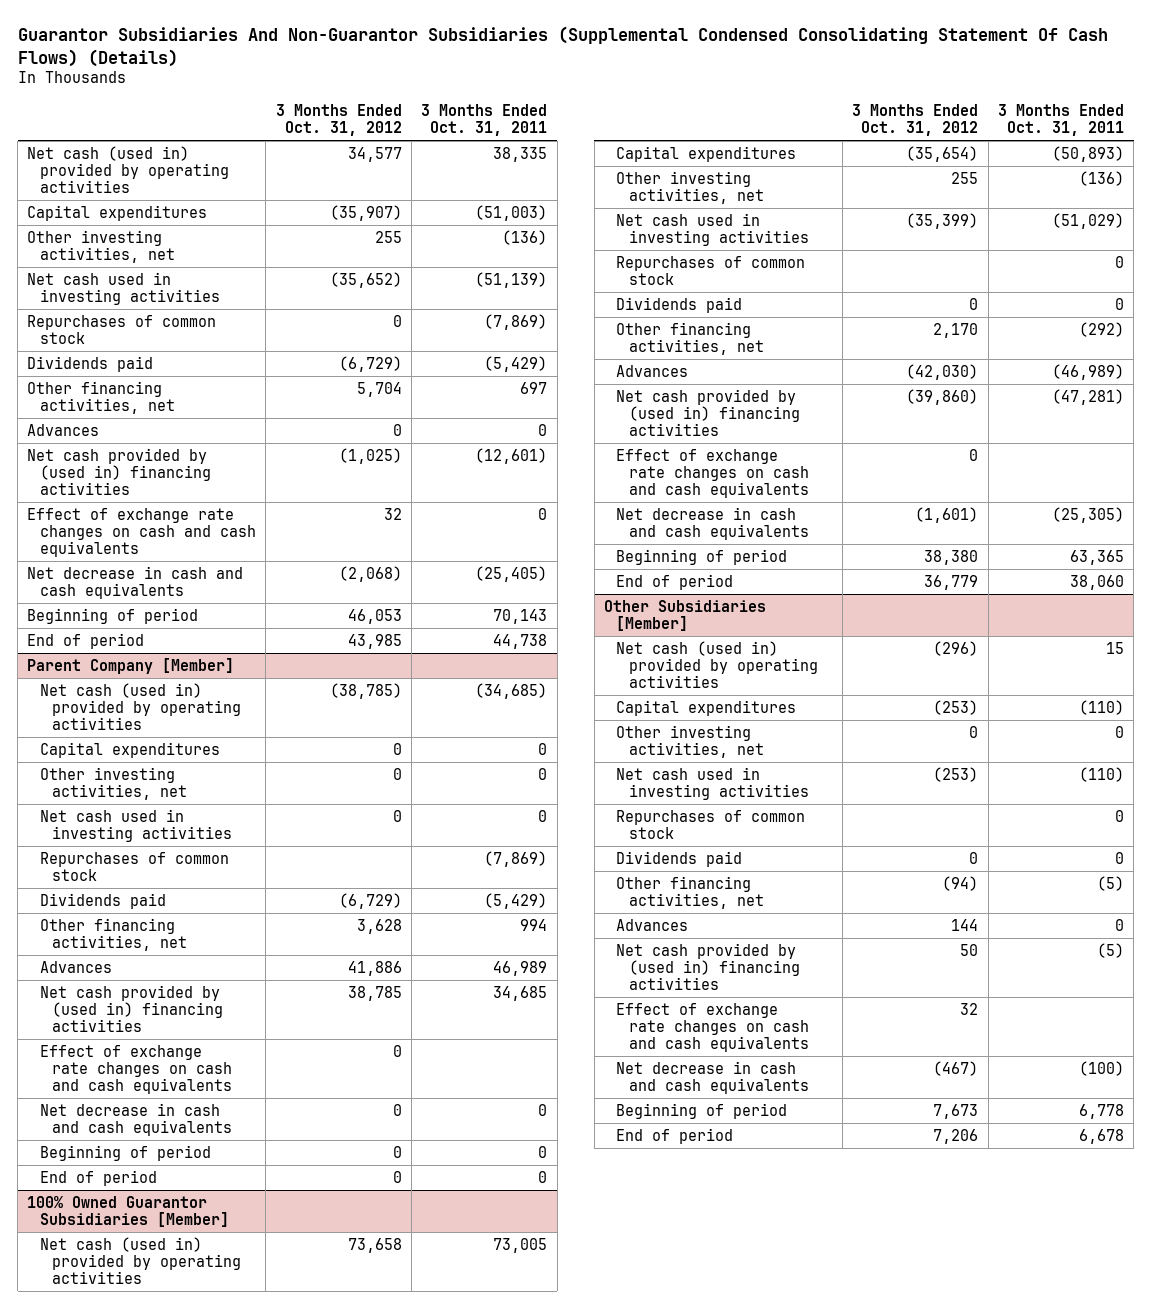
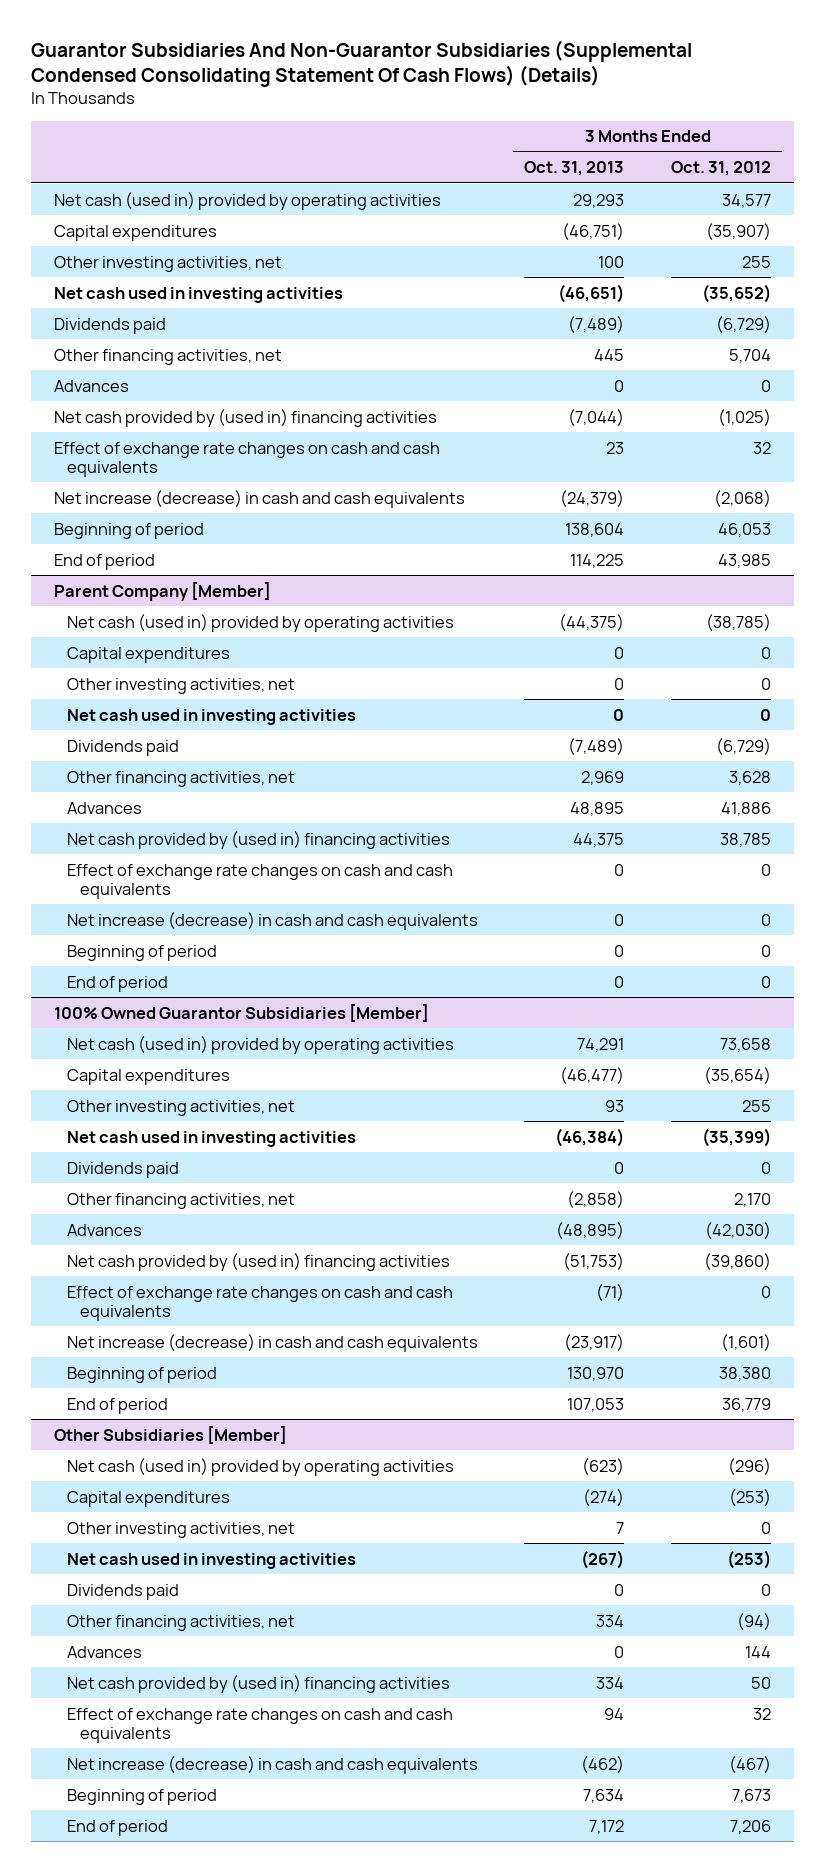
- | 3 Months Ended Oct. 31, 2012 | 3 Months Ended Oct. 31, 2011
+ | 3 Months Ended Oct. 31, 2013 | 3 Months Ended Oct. 31, 2012
- Repurchases of common stock | 0 | (7,869)
- Net decrease in cash and cash equivalents | (2,068) | (25,405)
+ Net increase (decrease) in cash and cash equivalents | (24,379) | (2,068)
@ Parent Company [Member]
- Repurchases of common stock | | (7,869)
- Net decrease in cash and cash equivalents | 0 | 0
+ Net increase (decrease) in cash and cash equivalents | 0 | 0
@ 100% Owned Guarantor Subsidiaries [Member]
- Repurchases of common stock | | 0
- Net decrease in cash and cash equivalents | (1,601) | (25,305)
+ Net increase (decrease) in cash and cash equivalents | (23,917) | (1,601)
@ Other Subsidiaries [Member]
- Repurchases of common stock | | 0
- Net decrease in cash and cash equivalents | (467) | (100)
+ Net increase (decrease) in cash and cash equivalents | (462) | (467)

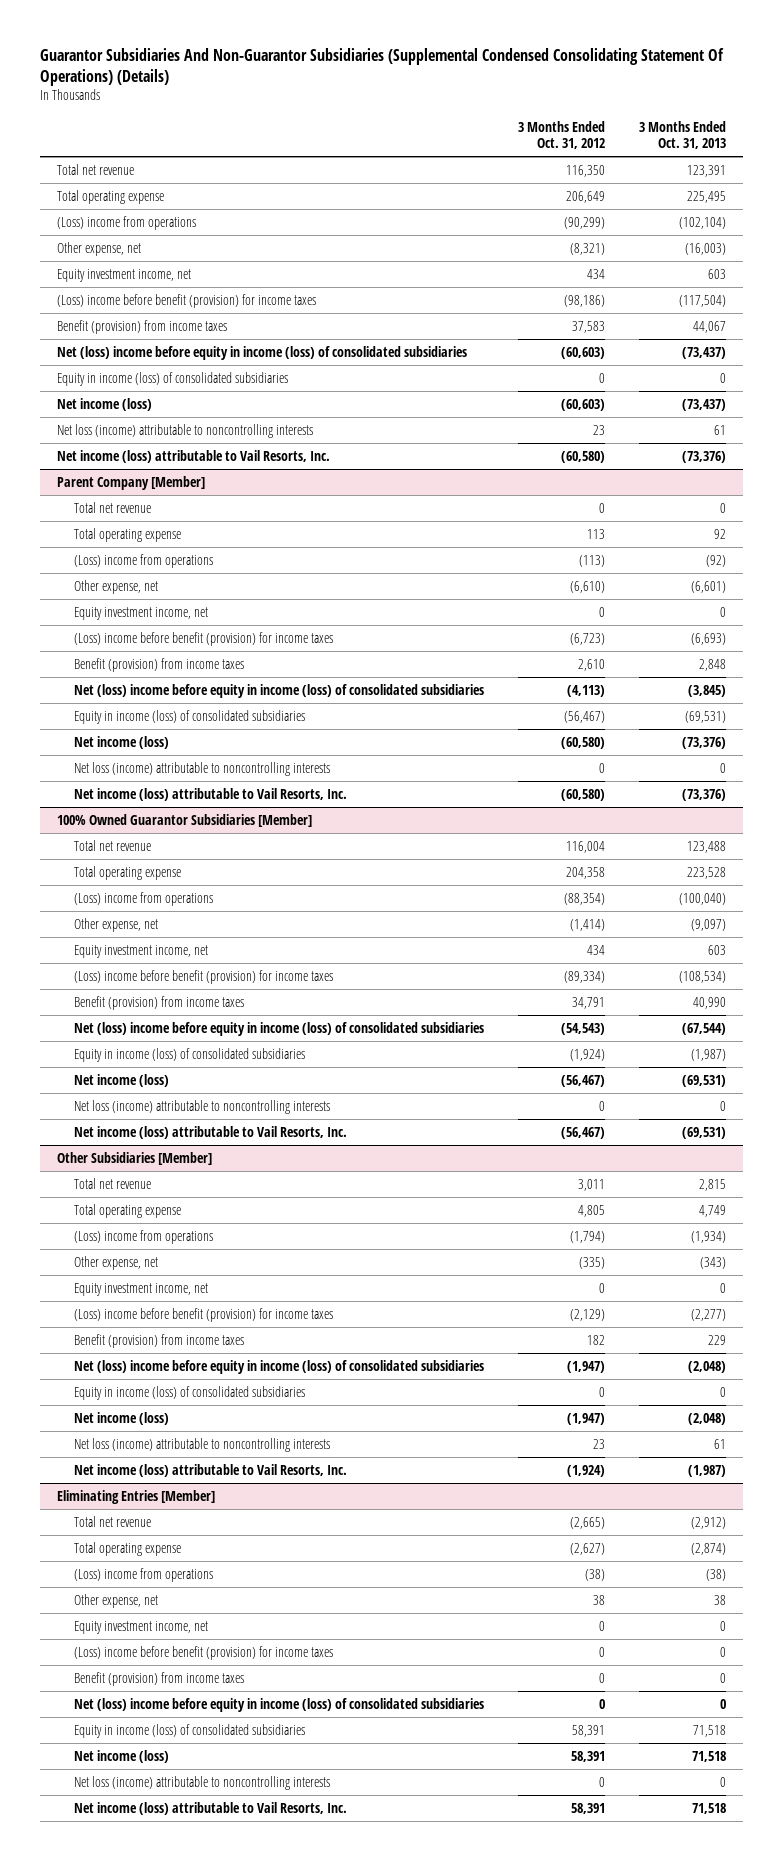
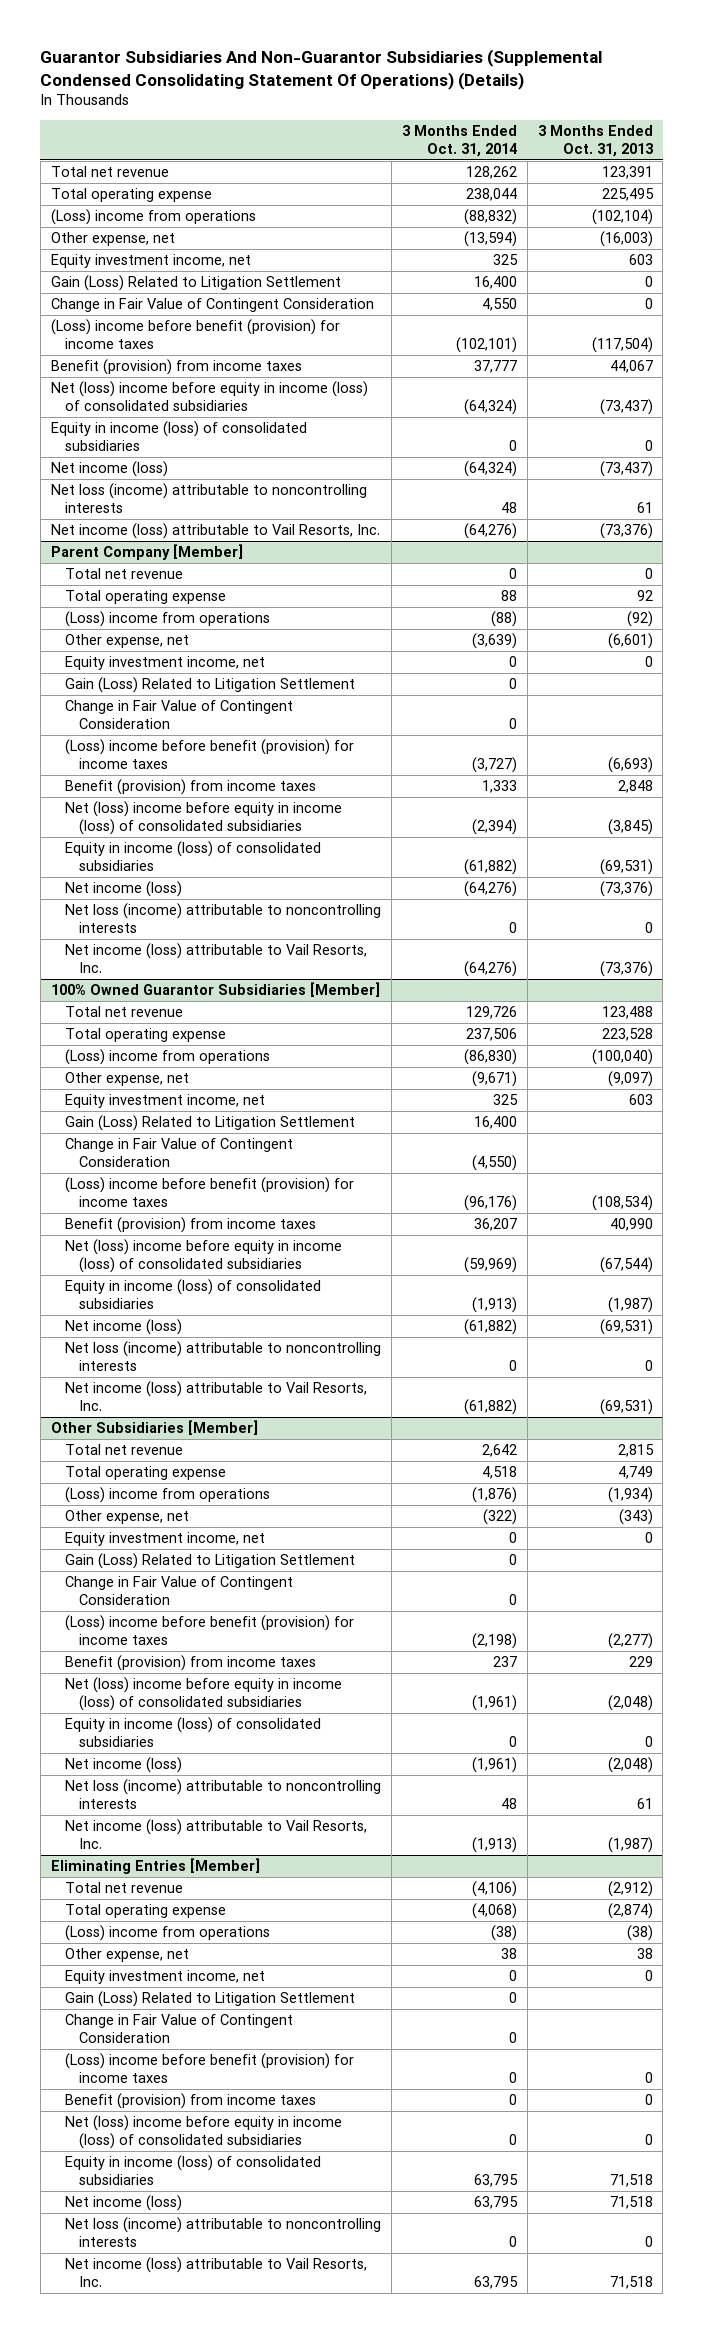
- | 3 Months Ended Oct. 31, 2012 | 3 Months Ended Oct. 31, 2013
+ | 3 Months Ended Oct. 31, 2014 | 3 Months Ended Oct. 31, 2013
+ Gain (Loss) Related to Litigation Settlement | 16,400 | 0
+ Change in Fair Value of Contingent Consideration | 4,550 | 0
@ Parent Company [Member]
+ Gain (Loss) Related to Litigation Settlement | 0 |
+ Change in Fair Value of Contingent Consideration | 0 |
@ 100% Owned Guarantor Subsidiaries [Member]
+ Gain (Loss) Related to Litigation Settlement | 16,400 |
+ Change in Fair Value of Contingent Consideration | (4,550) |
@ Other Subsidiaries [Member]
+ Gain (Loss) Related to Litigation Settlement | 0 |
+ Change in Fair Value of Contingent Consideration | 0 |
@ Eliminating Entries [Member]
+ Gain (Loss) Related to Litigation Settlement | 0 |
+ Change in Fair Value of Contingent Consideration | 0 |

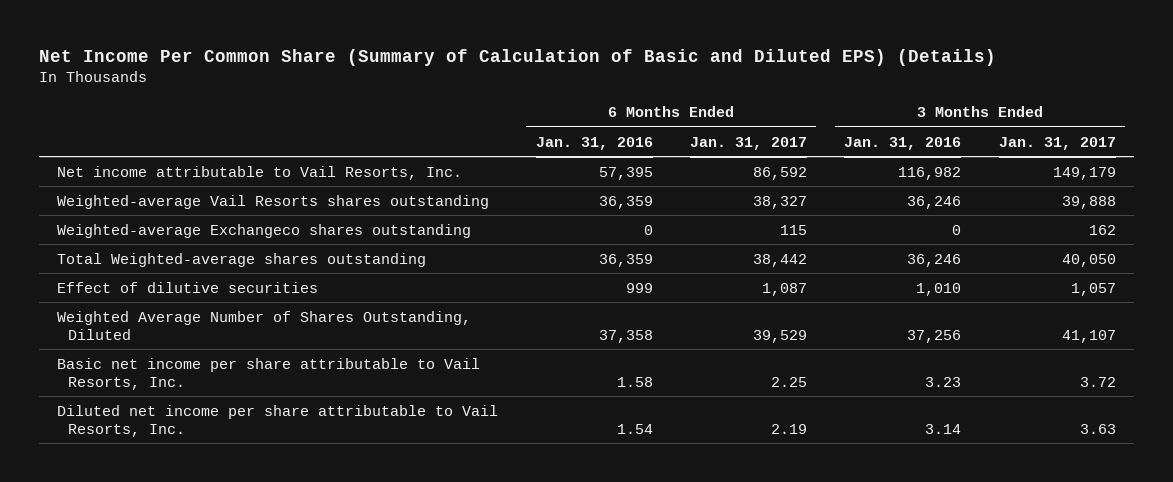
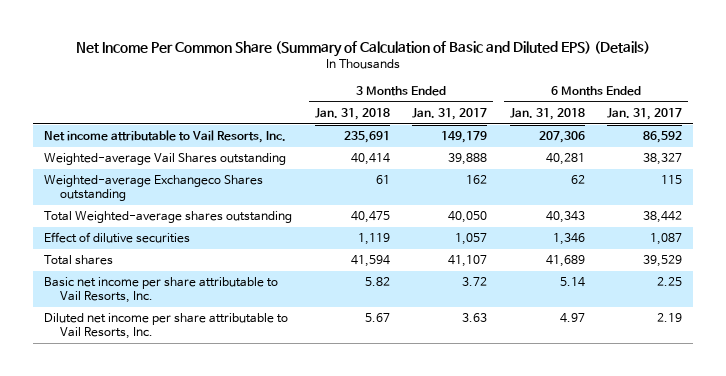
- | 6 Months Ended Jan. 31, 2016 | 6 Months Ended Jan. 31, 2017 | 3 Months Ended Jan. 31, 2016 | 3 Months Ended Jan. 31, 2017
+ | 3 Months Ended Jan. 31, 2018 | 3 Months Ended Jan. 31, 2017 | 6 Months Ended Jan. 31, 2018 | 6 Months Ended Jan. 31, 2017
- Weighted-average Vail Resorts shares outstanding | 36,359 | 38,327 | 36,246 | 39,888
- Weighted-average Exchangeco shares outstanding | 0 | 115 | 0 | 162
+ Weighted-average Vail Shares outstanding | 40,414 | 39,888 | 40,281 | 38,327
+ Weighted-average Exchangeco Shares outstanding | 61 | 162 | 62 | 115
- Weighted Average Number of Shares Outstanding, Diluted | 37,358 | 39,529 | 37,256 | 41,107
+ Total shares | 41,594 | 41,107 | 41,689 | 39,529

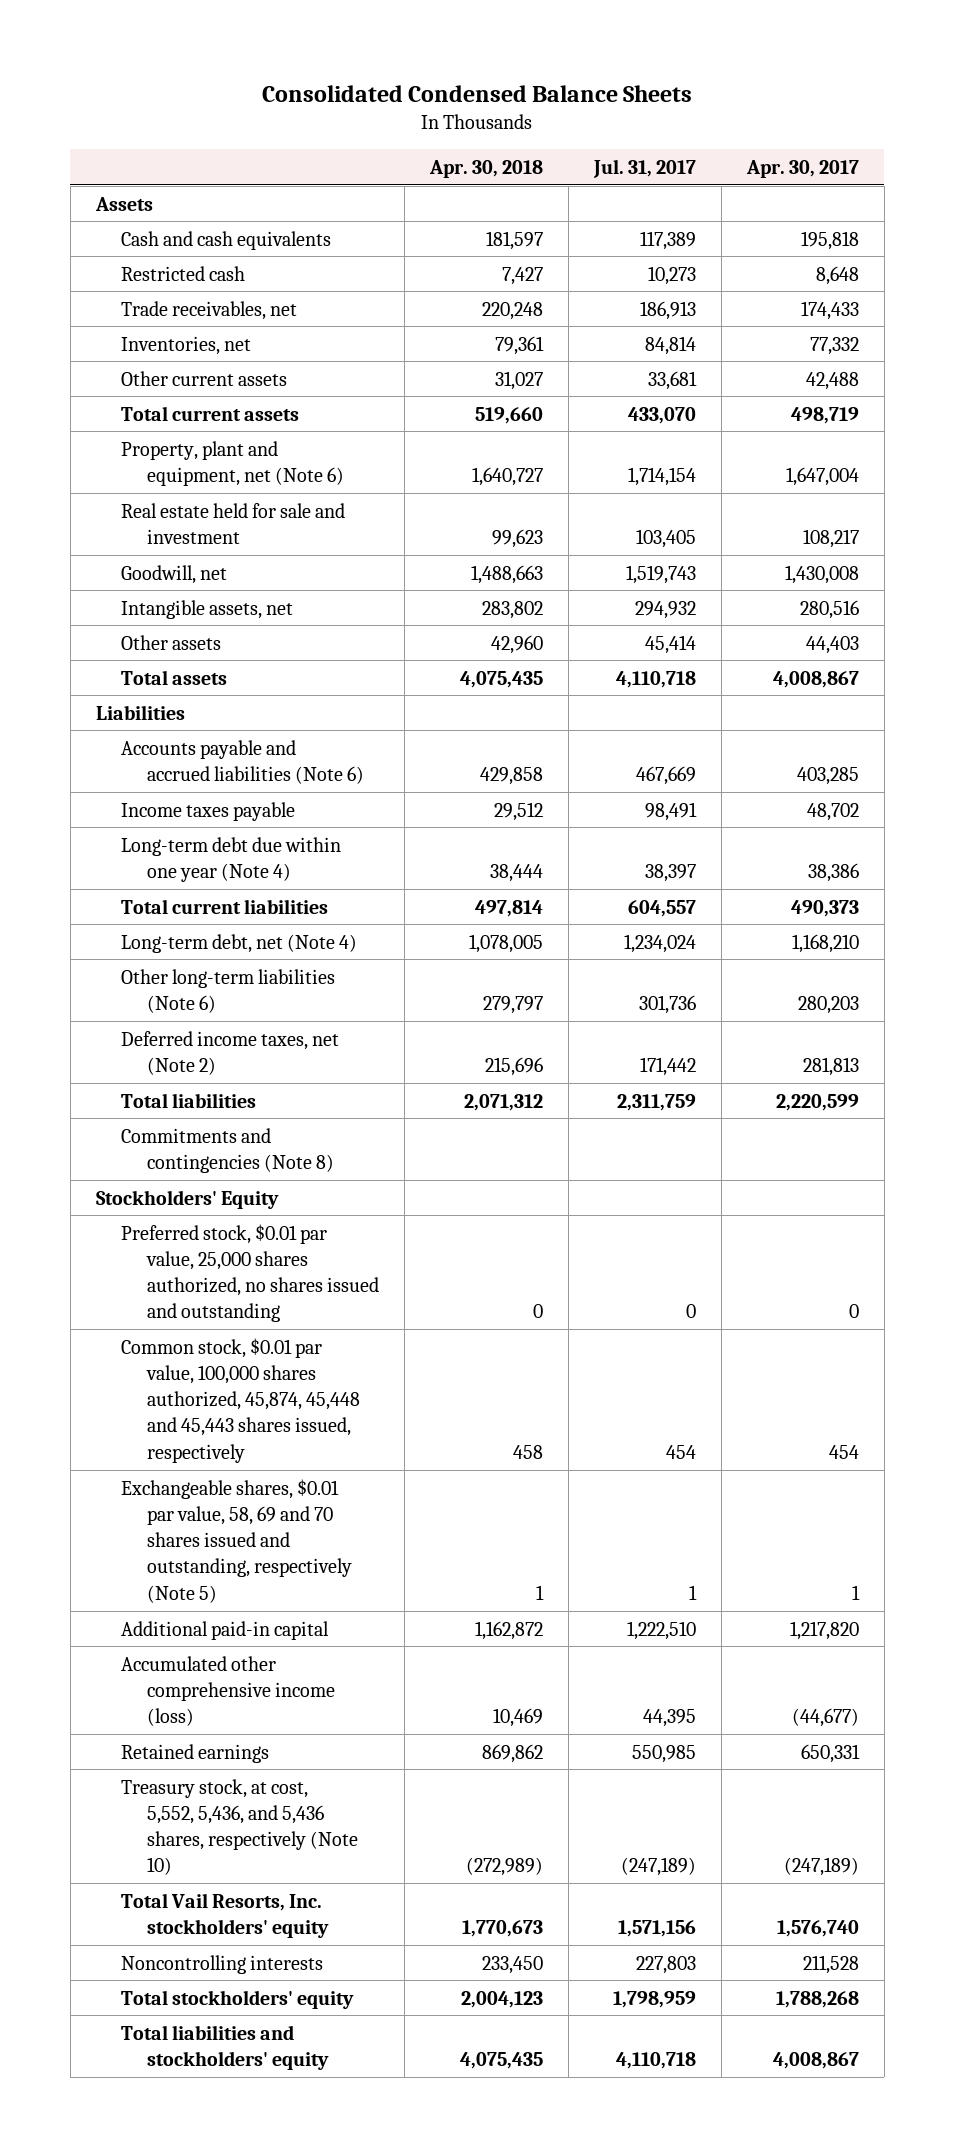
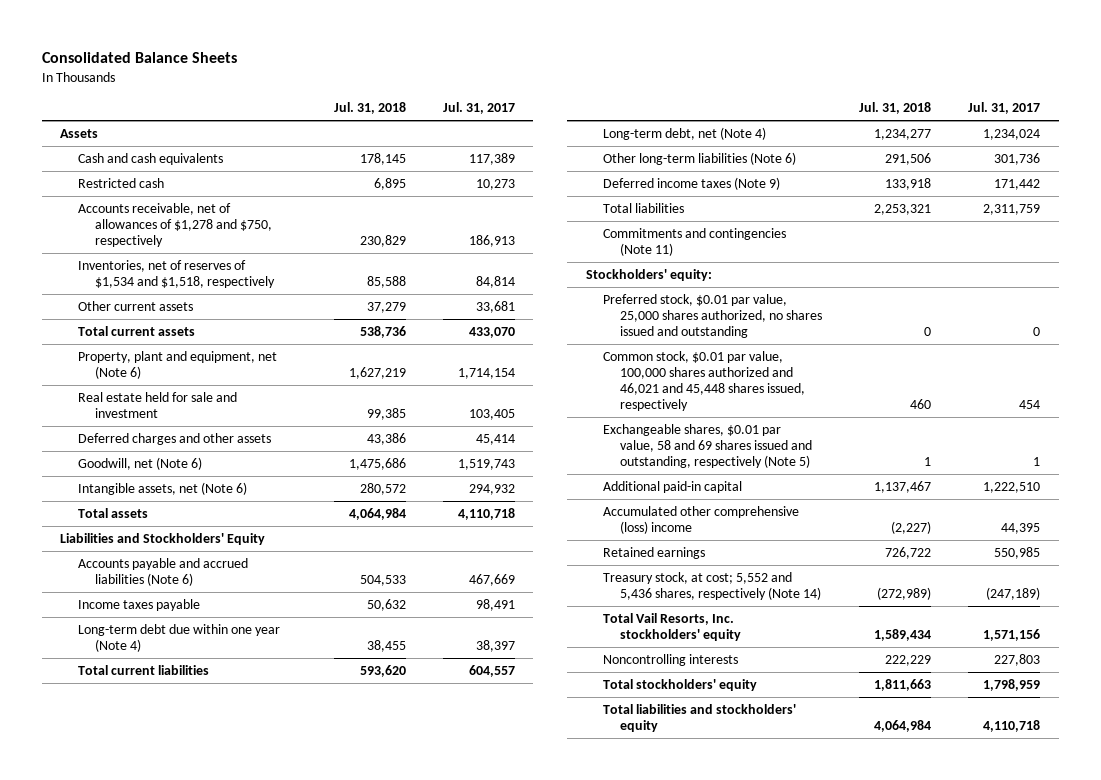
- Consolidated Condensed Balance Sheets
+ Consolidated Balance Sheets
- | Apr. 30, 2018 | Jul. 31, 2017 | Apr. 30, 2017
+ | Jul. 31, 2018 | Jul. 31, 2017
- Trade receivables, net | 220,248 | 186,913 | 174,433
- Inventories, net | 79,361 | 84,814 | 77,332
+ Accounts receivable, net of allowances of $1,278 and $750, respectively | 230,829 | 186,913
+ Inventories, net of reserves of $1,534 and $1,518, respectively | 85,588 | 84,814
- Goodwill, net | 1,488,663 | 1,519,743 | 1,430,008
- Intangible assets, net | 283,802 | 294,932 | 280,516
- Other assets | 42,960 | 45,414 | 44,403
+ Deferred charges and other assets | 43,386 | 45,414
+ Goodwill, net (Note 6) | 1,475,686 | 1,519,743
+ Intangible assets, net (Note 6) | 280,572 | 294,932
- Liabilities
+ Liabilities and Stockholders' Equity
- Deferred income taxes, net (Note 2) | 215,696 | 171,442 | 281,813
+ Deferred income taxes (Note 9) | 133,918 | 171,442
- Commitments and contingencies (Note 8)
- Stockholders' Equity
+ Commitments and contingencies (Note 11)
+ Stockholders' equity:
- Common stock, $0.01 par value, 100,000 shares authorized, 45,874, 45,448 and 45,443 shares issued, respectively | 458 | 454 | 454
- Exchangeable shares, $0.01 par value, 58, 69 and 70 shares issued and outstanding, respectively (Note 5) | 1 | 1 | 1
+ Common stock, $0.01 par value, 100,000 shares authorized and 46,021 and 45,448 shares issued, respectively | 460 | 454
+ Exchangeable shares, $0.01 par value, 58 and 69 shares issued and outstanding, respectively (Note 5) | 1 | 1
- Accumulated other comprehensive income (loss) | 10,469 | 44,395 | (44,677)
+ Accumulated other comprehensive (loss) income | (2,227) | 44,395
- Treasury stock, at cost, 5,552, 5,436, and 5,436 shares, respectively (Note 10) | (272,989) | (247,189) | (247,189)
+ Treasury stock, at cost; 5,552 and 5,436 shares, respectively (Note 14) | (272,989) | (247,189)

